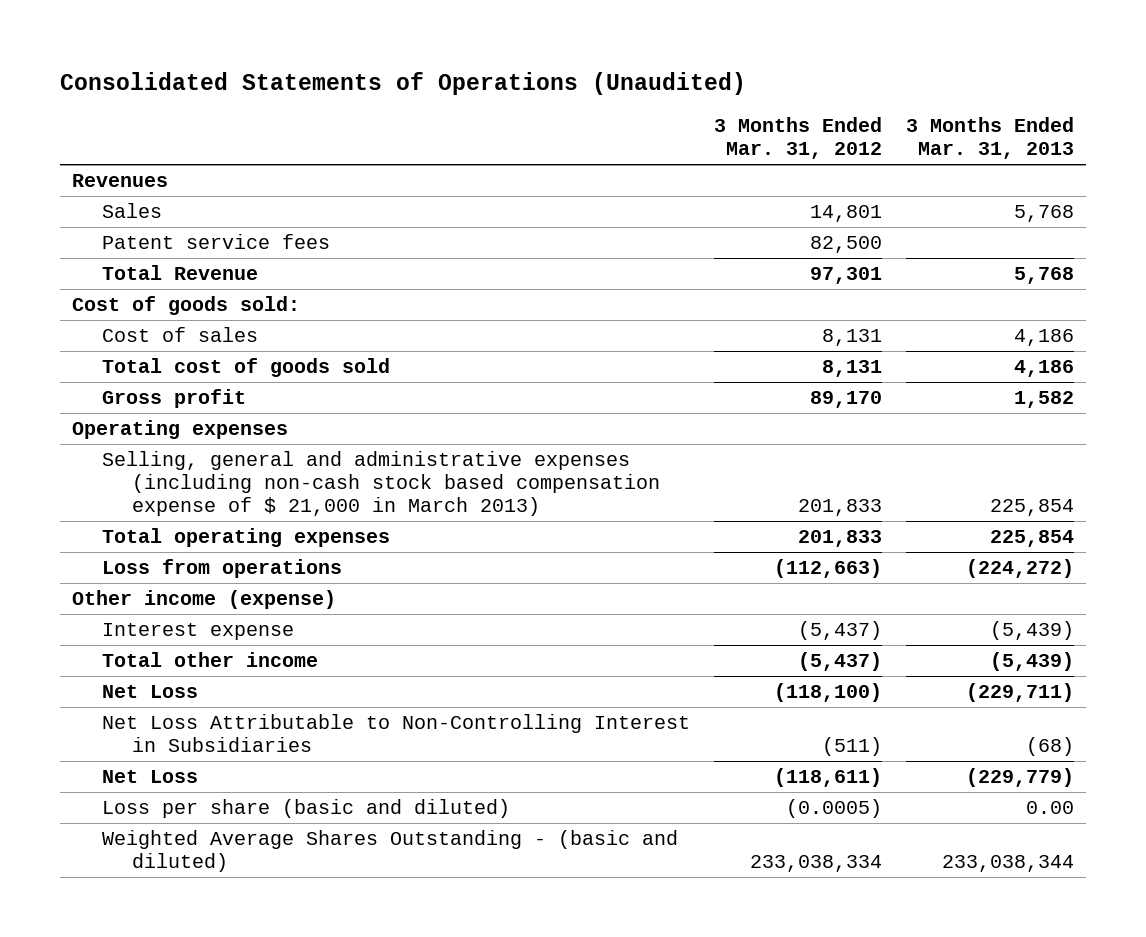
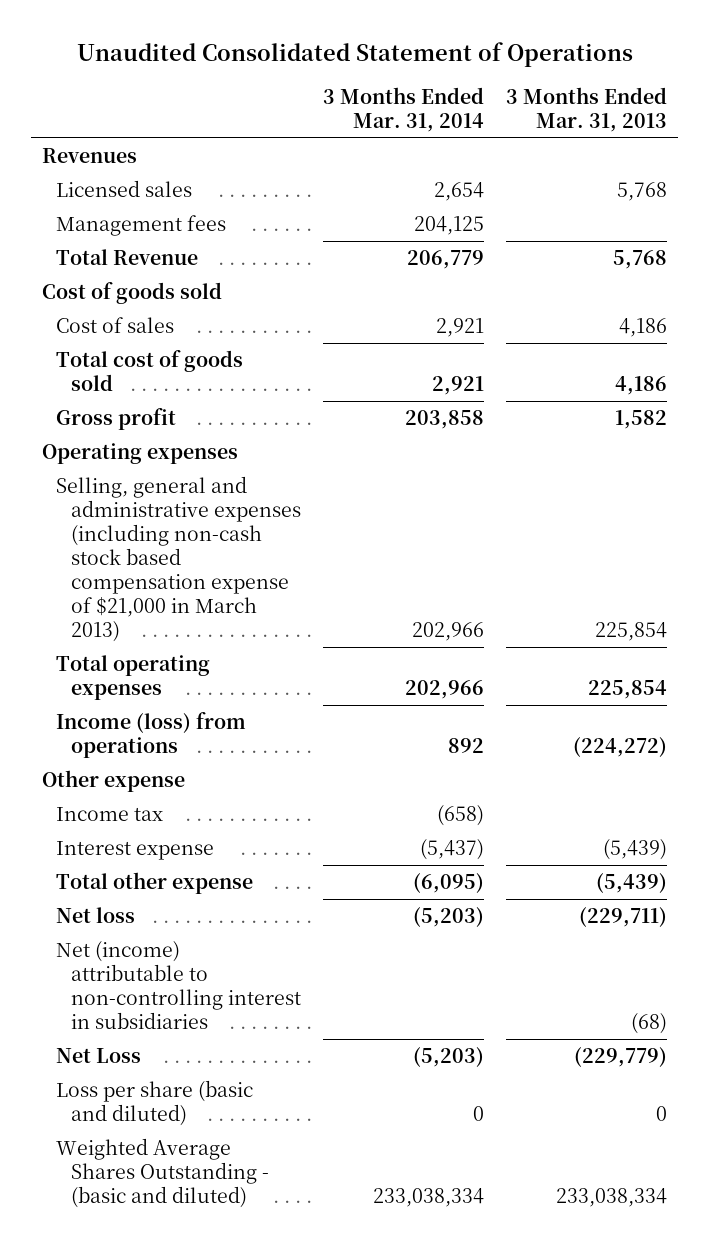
- Consolidated Statements of Operations (Unaudited)
+ Unaudited Consolidated Statement of Operations
- | 3 Months Ended Mar. 31, 2012 | 3 Months Ended Mar. 31, 2013
+ | 3 Months Ended Mar. 31, 2014 | 3 Months Ended Mar. 31, 2013
- Sales | 14,801 | 5,768
- Patent service fees | 82,500 |
+ Licensed sales | 2,654 | 5,768
+ Management fees | 204,125 |
- Cost of goods sold:
+ Cost of goods sold
- Selling, general and administrative expenses (including non-cash stock based compensation expense of $ 21,000 in March 2013) | 201,833 | 225,854
+ Selling, general and administrative expenses (including non-cash stock based compensation expense of $21,000 in March 2013) | 202,966 | 225,854
- Loss from operations | (112,663) | (224,272)
- Other income (expense)
+ Income (loss) from operations | 892 | (224,272)
+ Other expense
+ Income tax | (658) |
- Total other income | (5,437) | (5,439)
- Net Loss | (118,100) | (229,711)
- Net Loss Attributable to Non-Controlling Interest in Subsidiaries | (511) | (68)
+ Total other expense | (6,095) | (5,439)
+ Net loss | (5,203) | (229,711)
+ Net (income) attributable to non-controlling interest in subsidiaries | | (68)
- Loss per share (basic and diluted) | (0.0005) | 0.00
- Weighted Average Shares Outstanding - (basic and diluted) | 233,038,334 | 233,038,344
+ Loss per share (basic and diluted) | 0 | 0
+ Weighted Average Shares Outstanding - (basic and diluted) | 233,038,334 | 233,038,334

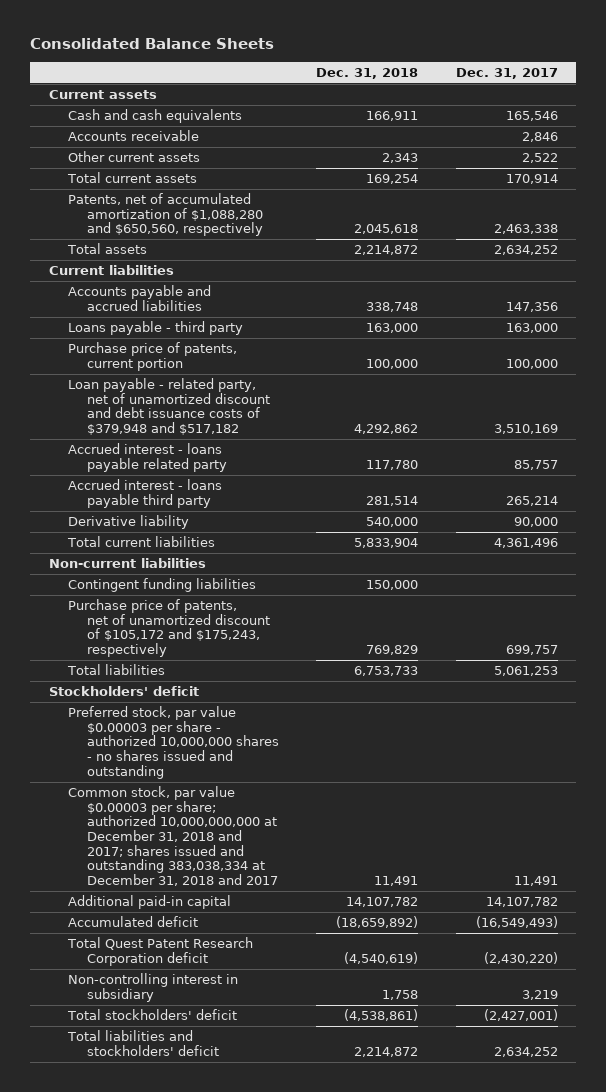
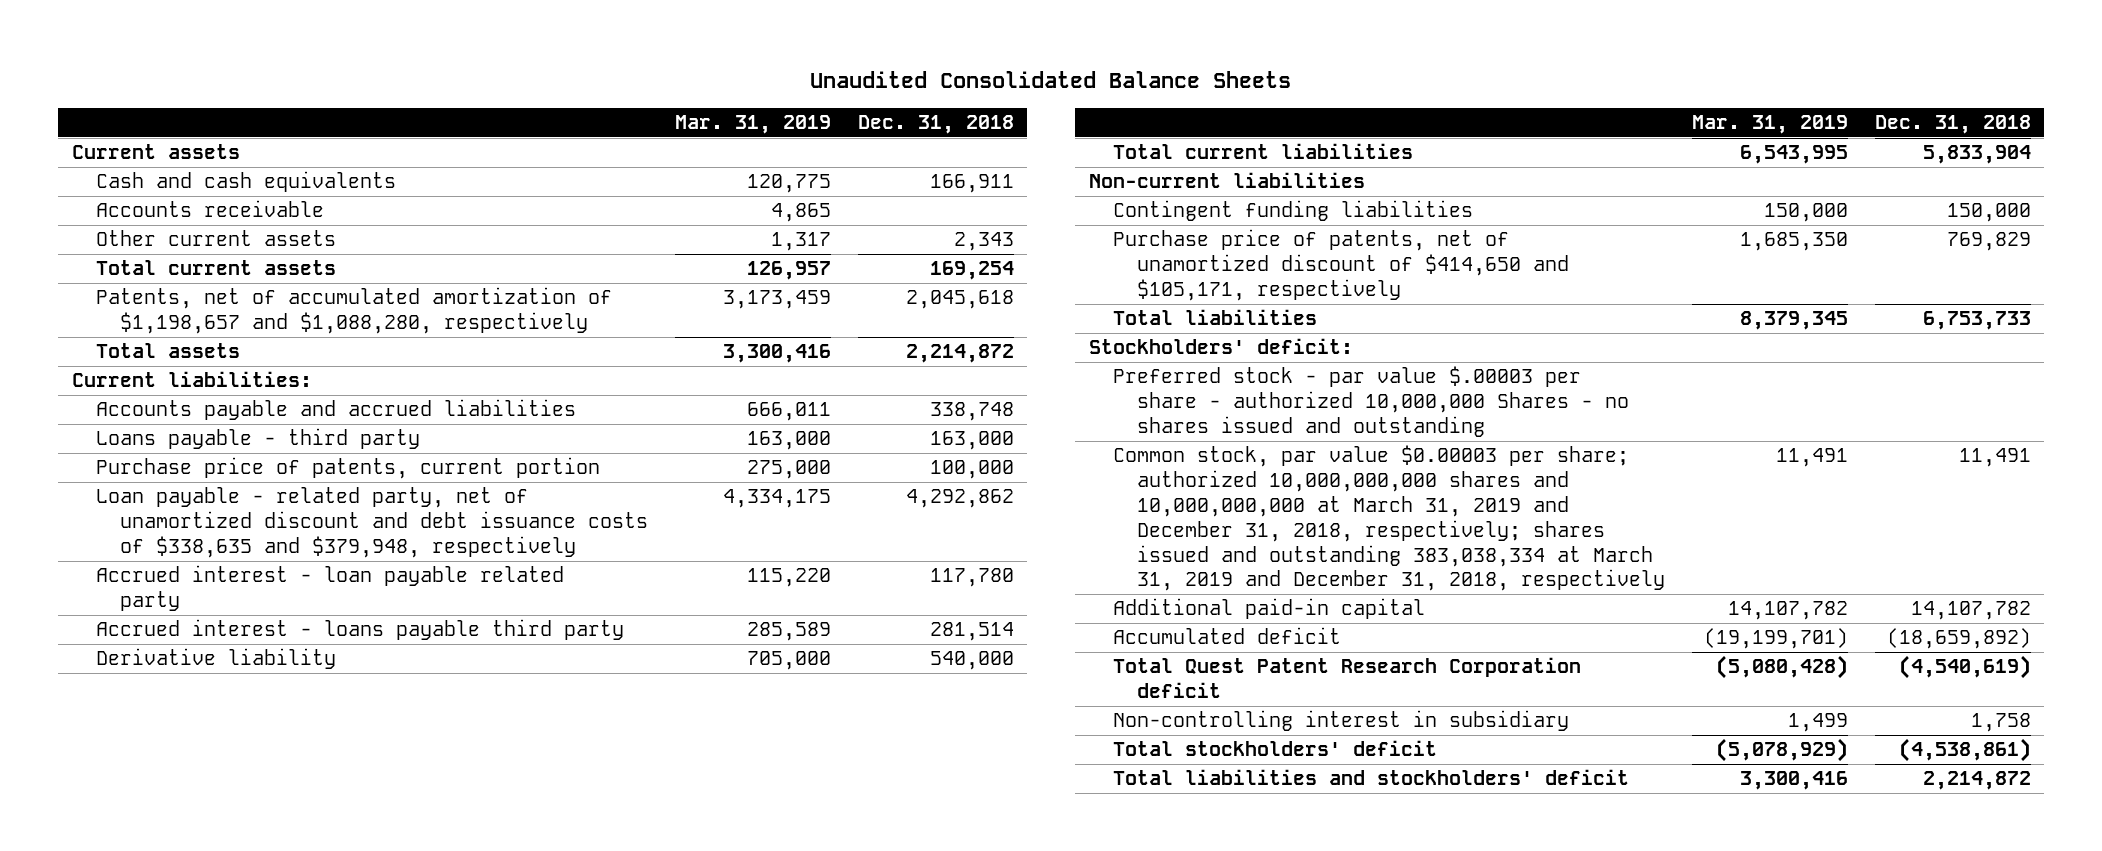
- Consolidated Balance Sheets
+ Unaudited Consolidated Balance Sheets
- | Dec. 31, 2018 | Dec. 31, 2017
+ | Mar. 31, 2019 | Dec. 31, 2018
- Patents, net of accumulated amortization of $1,088,280 and $650,560, respectively | 2,045,618 | 2,463,338
+ Patents, net of accumulated amortization of $1,198,657 and $1,088,280, respectively | 3,173,459 | 2,045,618
- Current liabilities
+ Current liabilities:
- Loan payable - related party, net of unamortized discount and debt issuance costs of $379,948 and $517,182 | 4,292,862 | 3,510,169
- Accrued interest - loans payable related party | 117,780 | 85,757
+ Loan payable - related party, net of unamortized discount and debt issuance costs of $338,635 and $379,948, respectively | 4,334,175 | 4,292,862
+ Accrued interest - loan payable related party | 115,220 | 117,780
- Purchase price of patents, net of unamortized discount of $105,172 and $175,243, respectively | 769,829 | 699,757
+ Purchase price of patents, net of unamortized discount of $414,650 and $105,171, respectively | 1,685,350 | 769,829
- Stockholders' deficit
- Preferred stock, par value $0.00003 per share - authorized 10,000,000 shares - no shares issued and outstanding
- Common stock, par value $0.00003 per share; authorized 10,000,000,000 at December 31, 2018 and 2017; shares issued and outstanding 383,038,334 at December 31, 2018 and 2017 | 11,491 | 11,491
+ Stockholders' deficit:
+ Preferred stock - par value $.00003 per share - authorized 10,000,000 Shares - no shares issued and outstanding
+ Common stock, par value $0.00003 per share; authorized 10,000,000,000 shares and 10,000,000,000 at March 31, 2019 and December 31, 2018, respectively; shares issued and outstanding 383,038,334 at March 31, 2019 and December 31, 2018, respectively | 11,491 | 11,491

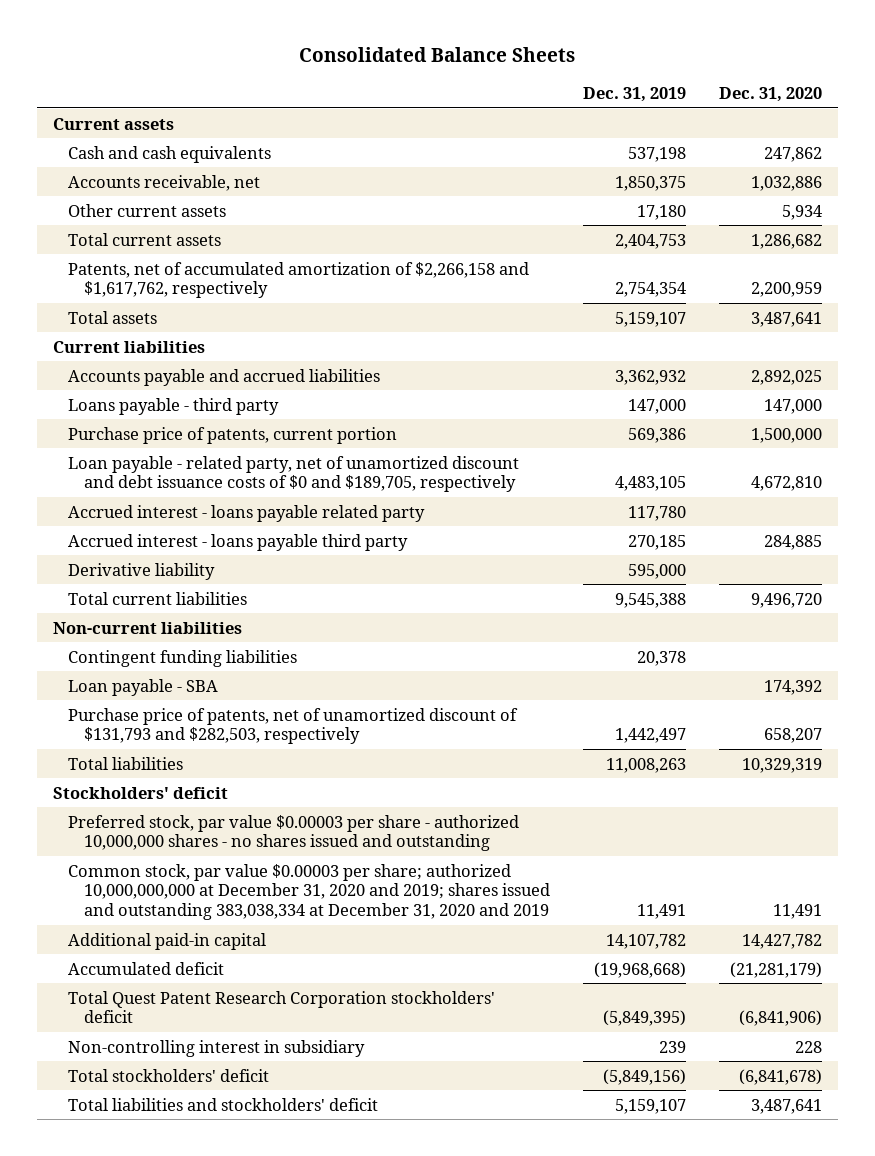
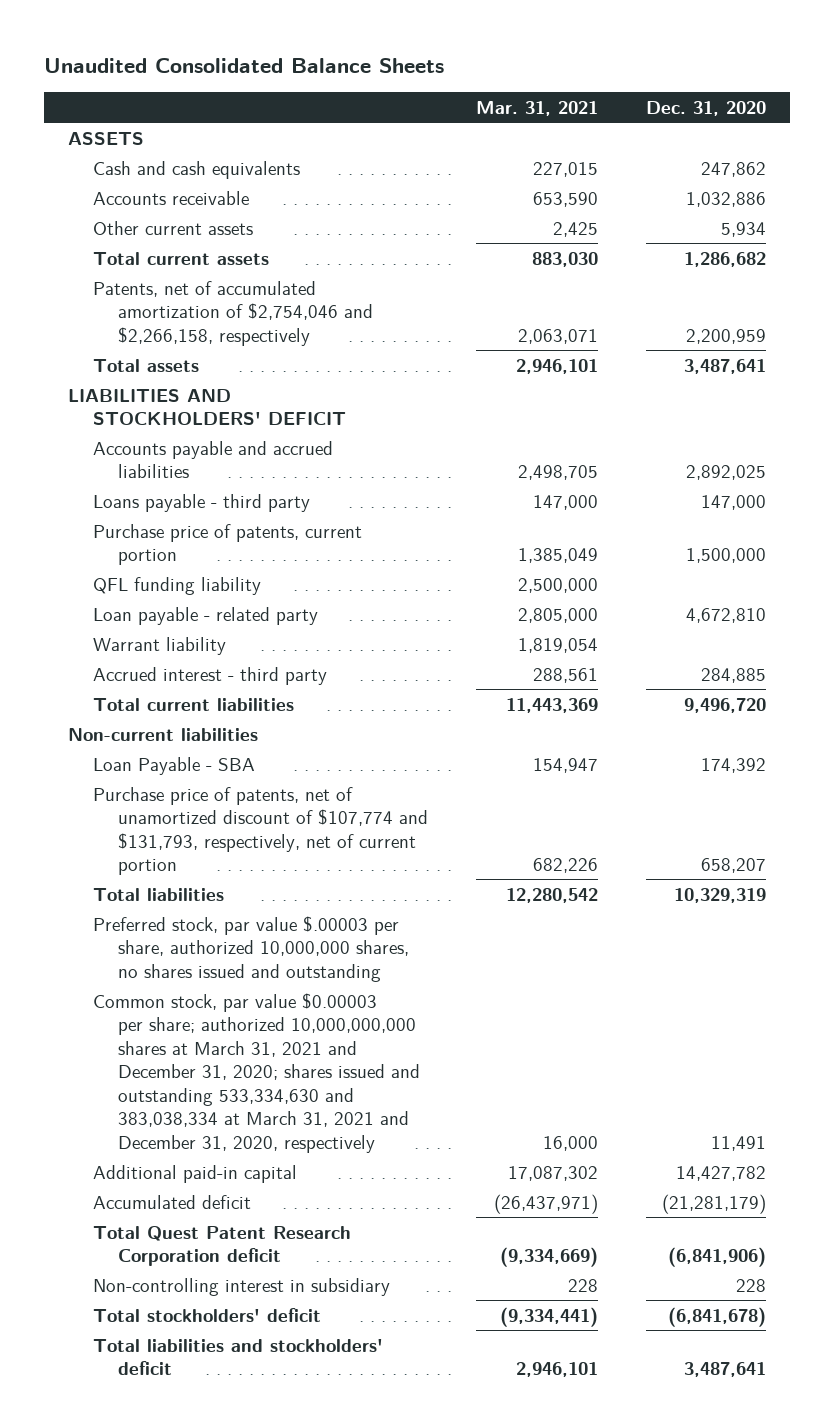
- Consolidated Balance Sheets
+ Unaudited Consolidated Balance Sheets
- | Dec. 31, 2019 | Dec. 31, 2020
+ | Mar. 31, 2021 | Dec. 31, 2020
- Current assets
+ ASSETS
- Accounts receivable, net | 1,850,375 | 1,032,886
+ Accounts receivable | 653,590 | 1,032,886
- Patents, net of accumulated amortization of $2,266,158 and $1,617,762, respectively | 2,754,354 | 2,200,959
+ Patents, net of accumulated amortization of $2,754,046 and $2,266,158, respectively | 2,063,071 | 2,200,959
- Current liabilities
+ LIABILITIES AND STOCKHOLDERS' DEFICIT
- Loan payable - related party, net of unamortized discount and debt issuance costs of $0 and $189,705, respectively | 4,483,105 | 4,672,810
- Accrued interest - loans payable related party | 117,780 |
- Accrued interest - loans payable third party | 270,185 | 284,885
- Derivative liability | 595,000 |
+ QFL funding liability | 2,500,000 |
+ Loan payable - related party | 2,805,000 | 4,672,810
+ Warrant liability | 1,819,054 |
+ Accrued interest - third party | 288,561 | 284,885
- Contingent funding liabilities | 20,378 |
- Loan payable - SBA | | 174,392
- Purchase price of patents, net of unamortized discount of $131,793 and $282,503, respectively | 1,442,497 | 658,207
+ Loan Payable - SBA | 154,947 | 174,392
+ Purchase price of patents, net of unamortized discount of $107,774 and $131,793, respectively, net of current portion | 682,226 | 658,207
- Stockholders' deficit
- Preferred stock, par value $0.00003 per share - authorized 10,000,000 shares - no shares issued and outstanding
- Common stock, par value $0.00003 per share; authorized 10,000,000,000 at December 31, 2020 and 2019; shares issued and outstanding 383,038,334 at December 31, 2020 and 2019 | 11,491 | 11,491
+ Preferred stock, par value $.00003 per share, authorized 10,000,000 shares, no shares issued and outstanding
+ Common stock, par value $0.00003 per share; authorized 10,000,000,000 shares at March 31, 2021 and December 31, 2020; shares issued and outstanding 533,334,630 and 383,038,334 at March 31, 2021 and December 31, 2020, respectively | 16,000 | 11,491
- Total Quest Patent Research Corporation stockholders' deficit | (5,849,395) | (6,841,906)
+ Total Quest Patent Research Corporation deficit | (9,334,669) | (6,841,906)

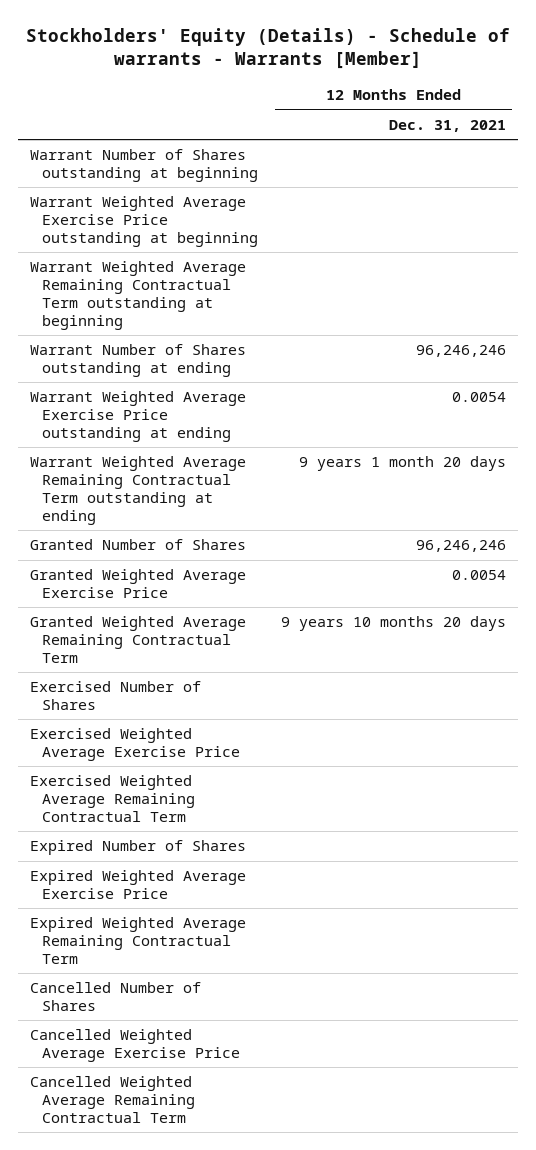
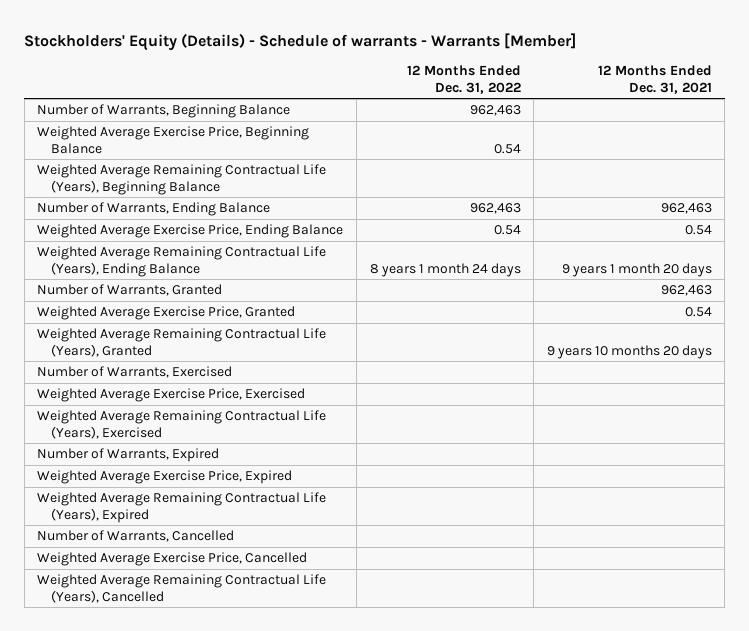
- | 12 Months Ended Dec. 31, 2021
+ | 12 Months Ended Dec. 31, 2022 | 12 Months Ended Dec. 31, 2021
- Warrant Number of Shares outstanding at beginning
- Warrant Weighted Average Exercise Price outstanding at beginning
- Warrant Weighted Average Remaining Contractual Term outstanding at beginning
- Warrant Number of Shares outstanding at ending | 96,246,246
- Warrant Weighted Average Exercise Price outstanding at ending | 0.0054
- Warrant Weighted Average Remaining Contractual Term outstanding at ending | 9 years 1 month 20 days
- Granted Number of Shares | 96,246,246
- Granted Weighted Average Exercise Price | 0.0054
- Granted Weighted Average Remaining Contractual Term | 9 years 10 months 20 days
- Exercised Number of Shares
- Exercised Weighted Average Exercise Price
- Exercised Weighted Average Remaining Contractual Term
- Expired Number of Shares
- Expired Weighted Average Exercise Price
- Expired Weighted Average Remaining Contractual Term
- Cancelled Number of Shares
- Cancelled Weighted Average Exercise Price
- Cancelled Weighted Average Remaining Contractual Term
+ Number of Warrants, Beginning Balance | 962,463 |
+ Weighted Average Exercise Price, Beginning Balance | 0.54 |
+ Weighted Average Remaining Contractual Life (Years), Beginning Balance
+ Number of Warrants, Ending Balance | 962,463 | 962,463
+ Weighted Average Exercise Price, Ending Balance | 0.54 | 0.54
+ Weighted Average Remaining Contractual Life (Years), Ending Balance | 8 years 1 month 24 days | 9 years 1 month 20 days
+ Number of Warrants, Granted | | 962,463
+ Weighted Average Exercise Price, Granted | | 0.54
+ Weighted Average Remaining Contractual Life (Years), Granted | | 9 years 10 months 20 days
+ Number of Warrants, Exercised
+ Weighted Average Exercise Price, Exercised
+ Weighted Average Remaining Contractual Life (Years), Exercised
+ Number of Warrants, Expired
+ Weighted Average Exercise Price, Expired
+ Weighted Average Remaining Contractual Life (Years), Expired
+ Number of Warrants, Cancelled
+ Weighted Average Exercise Price, Cancelled
+ Weighted Average Remaining Contractual Life (Years), Cancelled

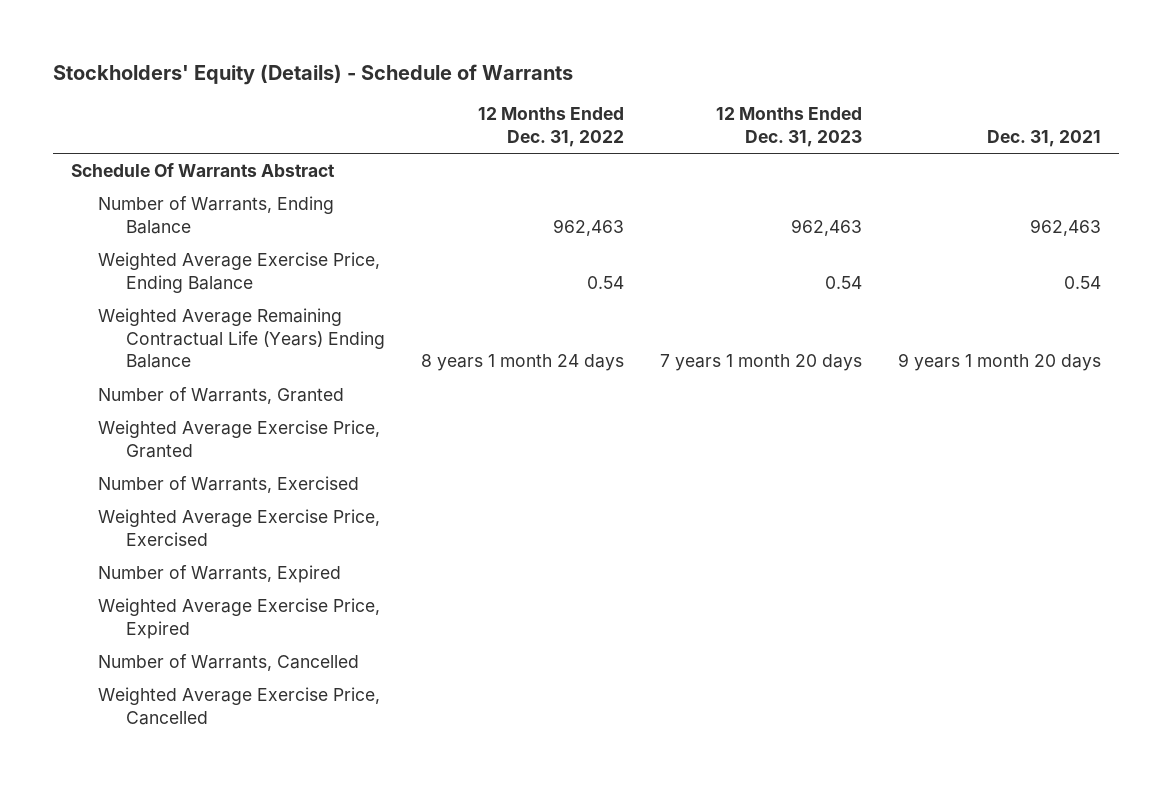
- Stockholders' Equity (Details) - Schedule of warrants - Warrants [Member]
+ Stockholders' Equity (Details) - Schedule of Warrants
- | 12 Months Ended Dec. 31, 2022 | 12 Months Ended Dec. 31, 2021
+ | 12 Months Ended Dec. 31, 2022 | 12 Months Ended Dec. 31, 2023 | Dec. 31, 2021
- Number of Warrants, Beginning Balance | 962,463 |
- Weighted Average Exercise Price, Beginning Balance | 0.54 |
- Weighted Average Remaining Contractual Life (Years), Beginning Balance
+ Schedule Of Warrants Abstract
- Weighted Average Remaining Contractual Life (Years), Ending Balance | 8 years 1 month 24 days | 9 years 1 month 20 days
+ Weighted Average Remaining Contractual Life (Years) Ending Balance | 8 years 1 month 24 days | 7 years 1 month 20 days | 9 years 1 month 20 days
- Weighted Average Remaining Contractual Life (Years), Granted | | 9 years 10 months 20 days
- Weighted Average Remaining Contractual Life (Years), Exercised
- Weighted Average Remaining Contractual Life (Years), Expired
- Weighted Average Remaining Contractual Life (Years), Cancelled

